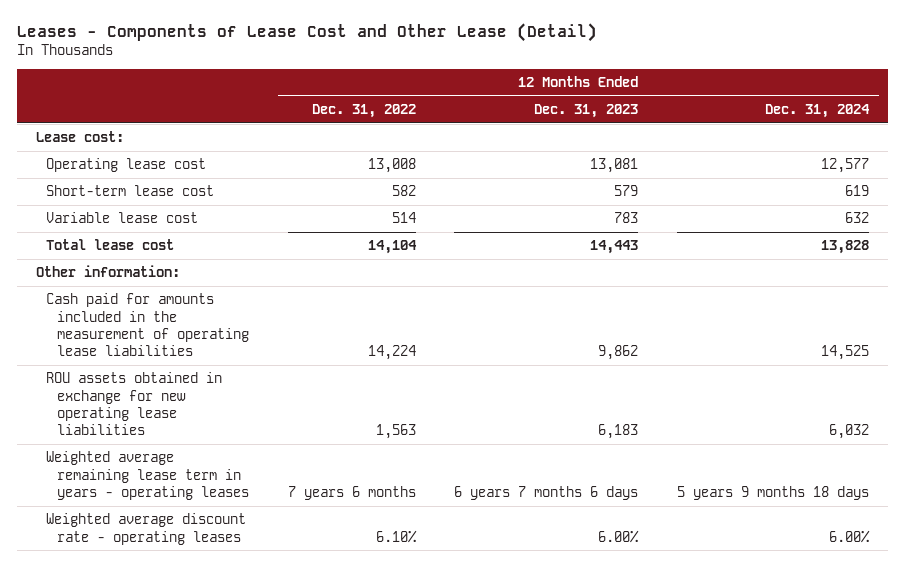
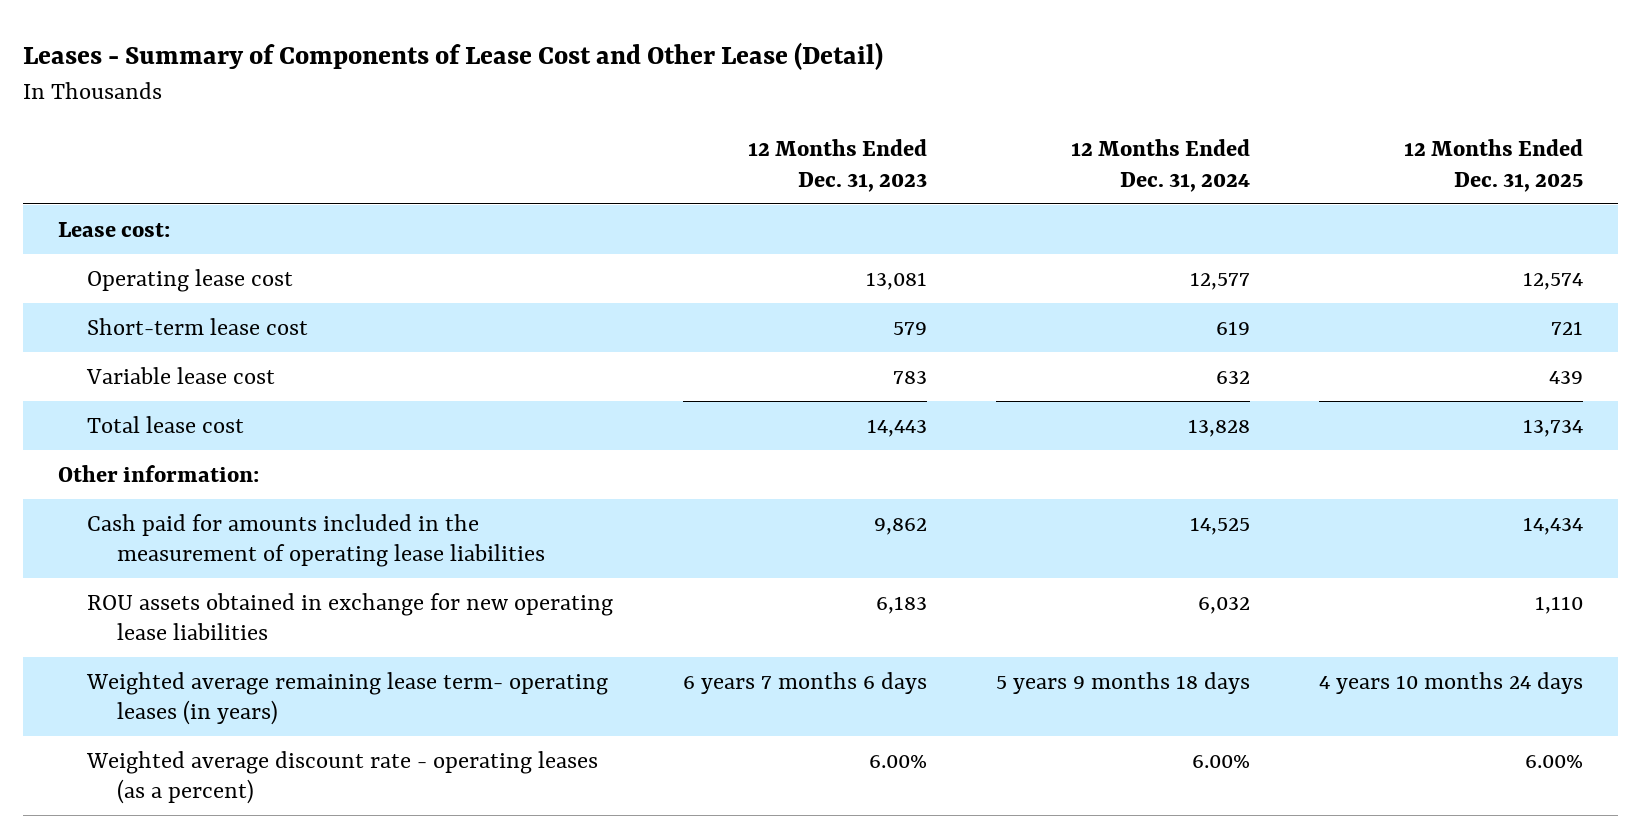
- Leases - Components of Lease Cost and Other Lease (Detail)
+ Leases - Summary of Components of Lease Cost and Other Lease (Detail)
- | 12 Months Ended Dec. 31, 2022 | 12 Months Ended Dec. 31, 2023 | 12 Months Ended Dec. 31, 2024
+ | 12 Months Ended Dec. 31, 2023 | 12 Months Ended Dec. 31, 2024 | 12 Months Ended Dec. 31, 2025
- Weighted average remaining lease term in years - operating leases | 7 years 6 months | 6 years 7 months 6 days | 5 years 9 months 18 days
- Weighted average discount rate - operating leases | 6.10% | 6.00% | 6.00%
+ Weighted average remaining lease term- operating leases (in years) | 6 years 7 months 6 days | 5 years 9 months 18 days | 4 years 10 months 24 days
+ Weighted average discount rate - operating leases (as a percent) | 6.00% | 6.00% | 6.00%

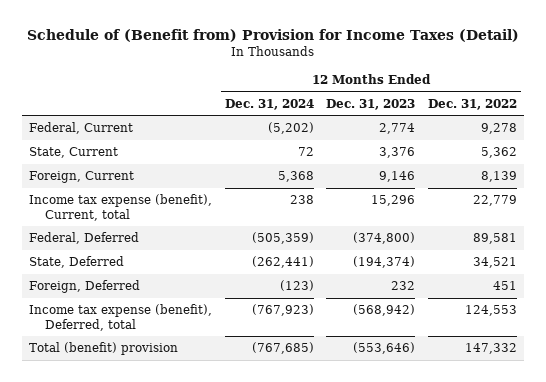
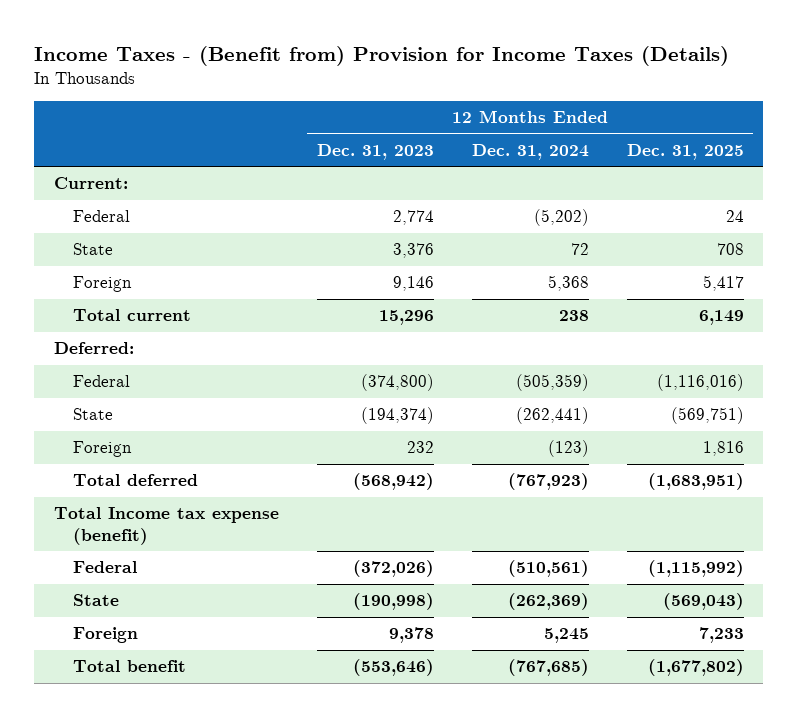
- Schedule of (Benefit from) Provision for Income Taxes (Detail)
+ Income Taxes - (Benefit from) Provision for Income Taxes (Details)
- | 12 Months Ended Dec. 31, 2024 | 12 Months Ended Dec. 31, 2023 | 12 Months Ended Dec. 31, 2022
+ | 12 Months Ended Dec. 31, 2023 | 12 Months Ended Dec. 31, 2024 | 12 Months Ended Dec. 31, 2025
- Federal, Current | (5,202) | 2,774 | 9,278
- State, Current | 72 | 3,376 | 5,362
- Foreign, Current | 5,368 | 9,146 | 8,139
- Income tax expense (benefit), Current, total | 238 | 15,296 | 22,779
- Federal, Deferred | (505,359) | (374,800) | 89,581
- State, Deferred | (262,441) | (194,374) | 34,521
- Foreign, Deferred | (123) | 232 | 451
- Income tax expense (benefit), Deferred, total | (767,923) | (568,942) | 124,553
- Total (benefit) provision | (767,685) | (553,646) | 147,332
+ Current:
+ Federal | 2,774 | (5,202) | 24
+ State | 3,376 | 72 | 708
+ Foreign | 9,146 | 5,368 | 5,417
+ Total current | 15,296 | 238 | 6,149
+ Deferred:
+ Federal | (374,800) | (505,359) | (1,116,016)
+ State | (194,374) | (262,441) | (569,751)
+ Foreign | 232 | (123) | 1,816
+ Total deferred | (568,942) | (767,923) | (1,683,951)
+ Total Income tax expense (benefit)
+ Federal | (372,026) | (510,561) | (1,115,992)
+ State | (190,998) | (262,369) | (569,043)
+ Foreign | 9,378 | 5,245 | 7,233
+ Total benefit | (553,646) | (767,685) | (1,677,802)

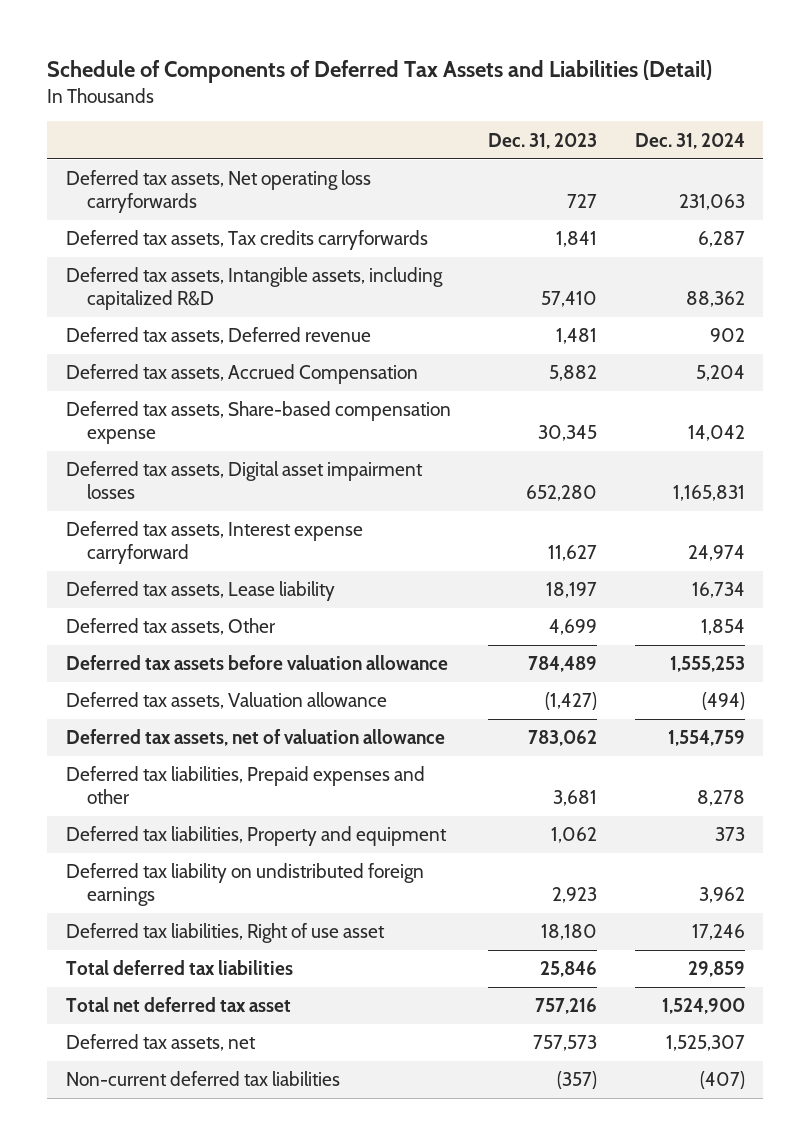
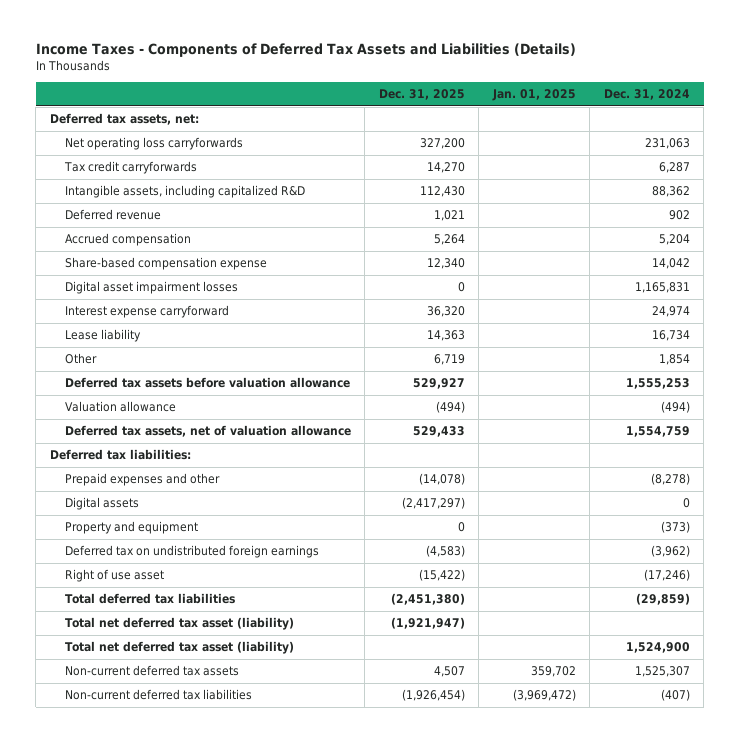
- Schedule of Components of Deferred Tax Assets and Liabilities (Detail)
+ Income Taxes - Components of Deferred Tax Assets and Liabilities (Details)
- | Dec. 31, 2023 | Dec. 31, 2024
+ | Dec. 31, 2025 | Jan. 01, 2025 | Dec. 31, 2024
- Deferred tax assets, Net operating loss carryforwards | 727 | 231,063
- Deferred tax assets, Tax credits carryforwards | 1,841 | 6,287
- Deferred tax assets, Intangible assets, including capitalized R&D | 57,410 | 88,362
- Deferred tax assets, Deferred revenue | 1,481 | 902
- Deferred tax assets, Accrued Compensation | 5,882 | 5,204
- Deferred tax assets, Share-based compensation expense | 30,345 | 14,042
- Deferred tax assets, Digital asset impairment losses | 652,280 | 1,165,831
- Deferred tax assets, Interest expense carryforward | 11,627 | 24,974
- Deferred tax assets, Lease liability | 18,197 | 16,734
- Deferred tax assets, Other | 4,699 | 1,854
+ Deferred tax assets, net:
+ Net operating loss carryforwards | 327,200 | | 231,063
+ Tax credit carryforwards | 14,270 | | 6,287
+ Intangible assets, including capitalized R&D | 112,430 | | 88,362
+ Deferred revenue | 1,021 | | 902
+ Accrued compensation | 5,264 | | 5,204
+ Share-based compensation expense | 12,340 | | 14,042
+ Digital asset impairment losses | 0 | | 1,165,831
+ Interest expense carryforward | 36,320 | | 24,974
+ Lease liability | 14,363 | | 16,734
+ Other | 6,719 | | 1,854
- Deferred tax assets, Valuation allowance | (1,427) | (494)
+ Valuation allowance | (494) | | (494)
- Deferred tax liabilities, Prepaid expenses and other | 3,681 | 8,278
- Deferred tax liabilities, Property and equipment | 1,062 | 373
- Deferred tax liability on undistributed foreign earnings | 2,923 | 3,962
- Deferred tax liabilities, Right of use asset | 18,180 | 17,246
- Total deferred tax liabilities | 25,846 | 29,859
- Total net deferred tax asset | 757,216 | 1,524,900
- Deferred tax assets, net | 757,573 | 1,525,307
+ Deferred tax liabilities:
+ Prepaid expenses and other | (14,078) | | (8,278)
+ Digital assets | (2,417,297) | | 0
+ Property and equipment | 0 | | (373)
+ Deferred tax on undistributed foreign earnings | (4,583) | | (3,962)
+ Right of use asset | (15,422) | | (17,246)
+ Total deferred tax liabilities | (2,451,380) | | (29,859)
+ Total net deferred tax asset (liability) | (1,921,947) | |
+ Total net deferred tax asset (liability) | | | 1,524,900
+ Non-current deferred tax assets | 4,507 | 359,702 | 1,525,307

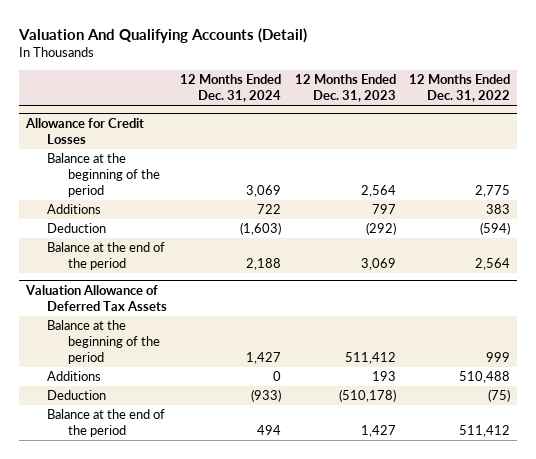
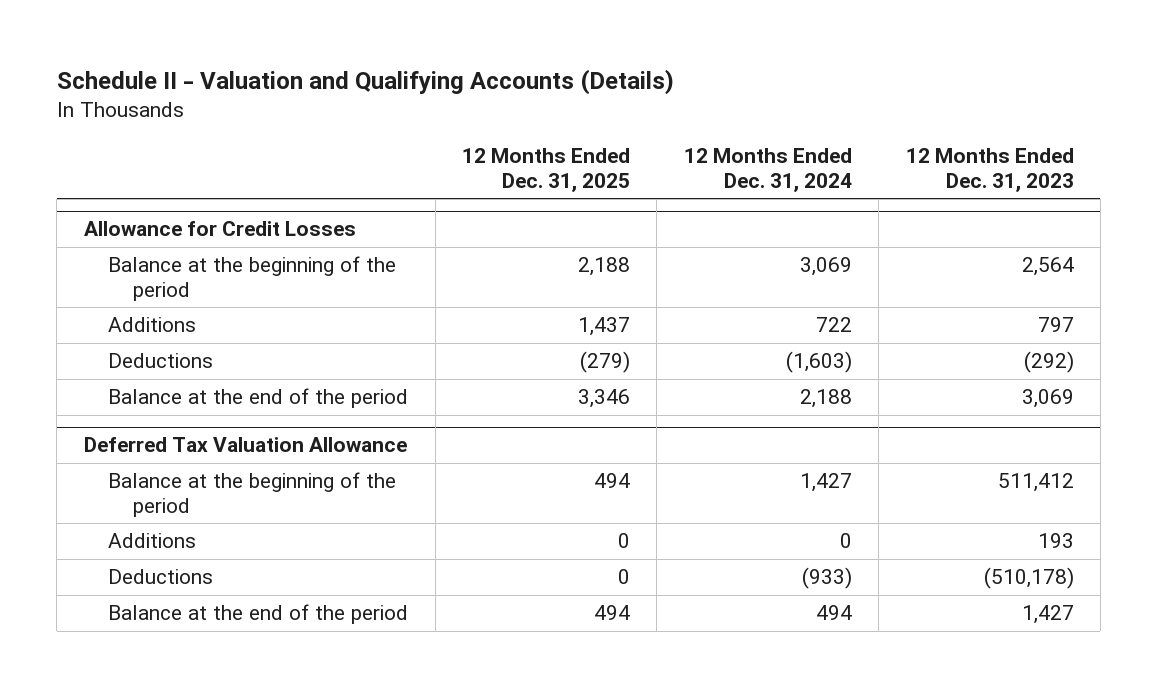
- Valuation And Qualifying Accounts (Detail)
+ Schedule II - Valuation and Qualifying Accounts (Details)
- | 12 Months Ended Dec. 31, 2024 | 12 Months Ended Dec. 31, 2023 | 12 Months Ended Dec. 31, 2022
+ | 12 Months Ended Dec. 31, 2025 | 12 Months Ended Dec. 31, 2024 | 12 Months Ended Dec. 31, 2023
@ Allowance for Credit Losses
- Deduction | (1,603) | (292) | (594)
+ Deductions | (279) | (1,603) | (292)
- Valuation Allowance of Deferred Tax Assets
+ Deferred Tax Valuation Allowance
- Deduction | (933) | (510,178) | (75)
+ Deductions | 0 | (933) | (510,178)

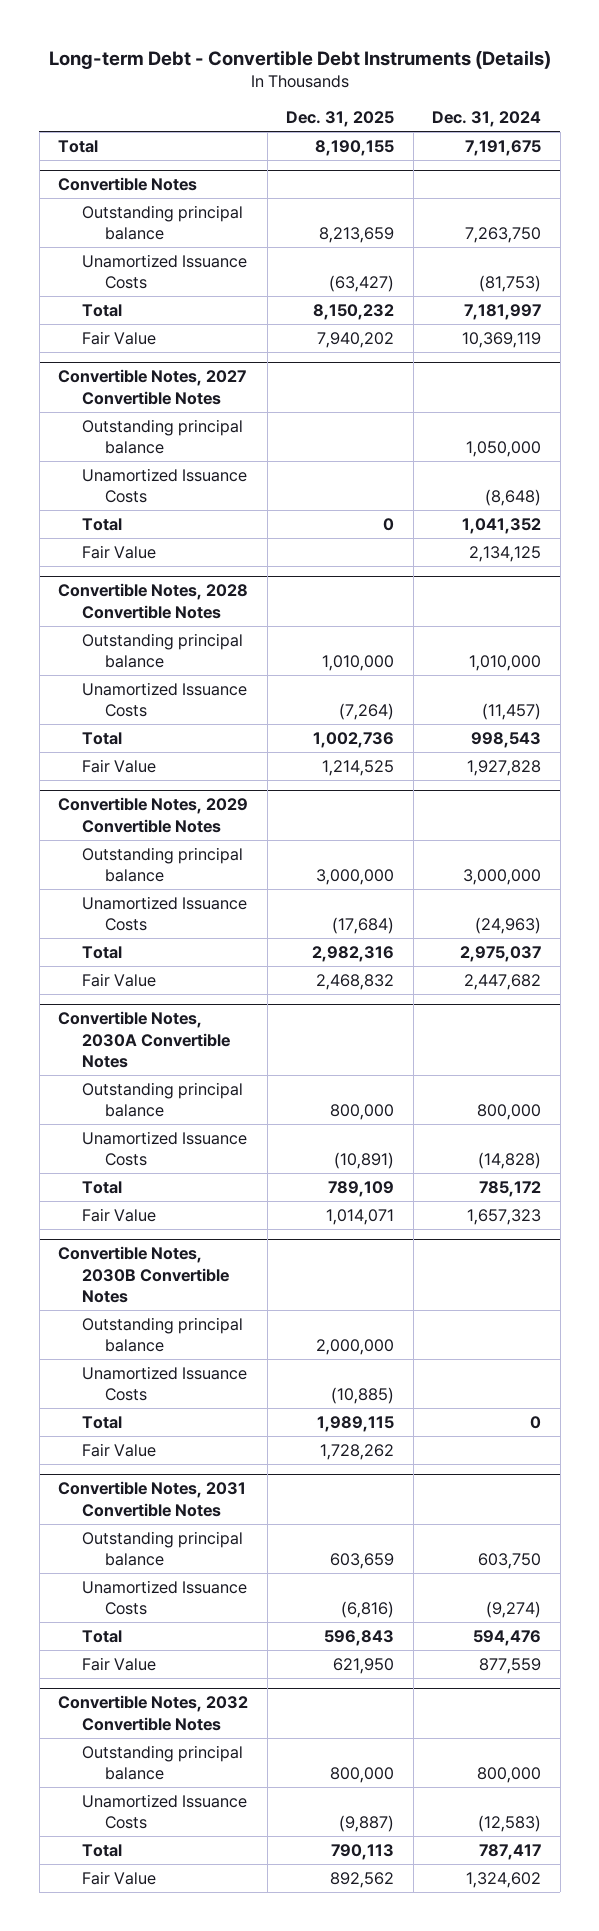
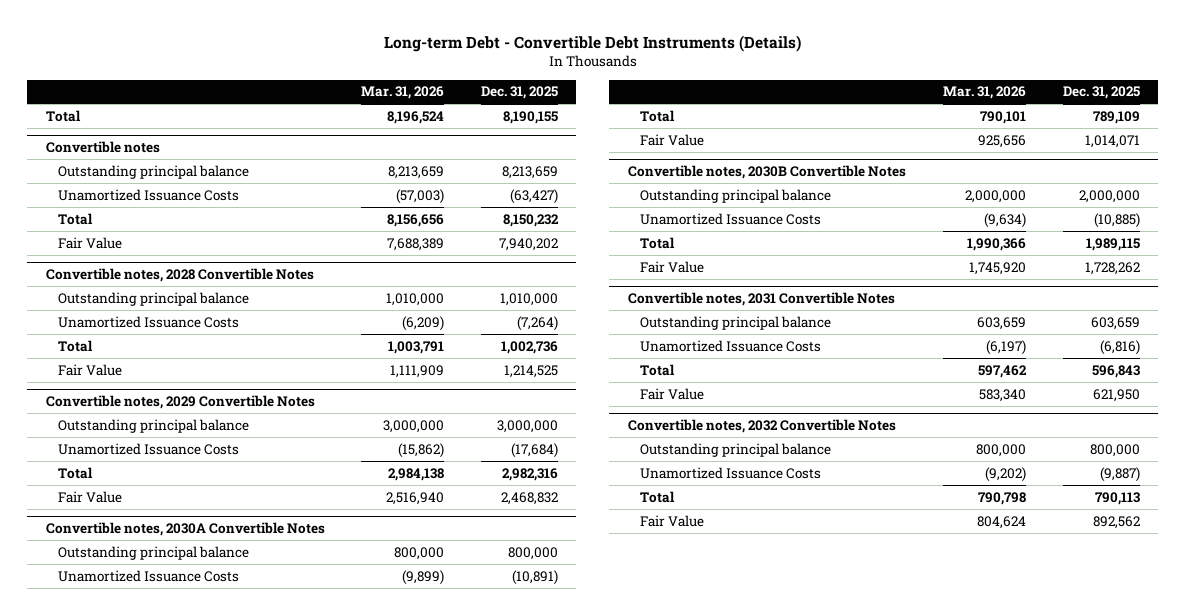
- | Dec. 31, 2025 | Dec. 31, 2024
+ | Mar. 31, 2026 | Dec. 31, 2025
- Convertible Notes
+ Convertible notes
- Convertible Notes, 2027 Convertible Notes
- Outstanding principal balance | | 1,050,000
- Unamortized Issuance Costs | | (8,648)
- Total | 0 | 1,041,352
- Fair Value | | 2,134,125
- Convertible Notes, 2028 Convertible Notes
+ Convertible notes, 2028 Convertible Notes
- Convertible Notes, 2029 Convertible Notes
+ Convertible notes, 2029 Convertible Notes
- Convertible Notes, 2030A Convertible Notes
+ Convertible notes, 2030A Convertible Notes
- Convertible Notes, 2030B Convertible Notes
+ Convertible notes, 2030B Convertible Notes
- Convertible Notes, 2031 Convertible Notes
+ Convertible notes, 2031 Convertible Notes
- Convertible Notes, 2032 Convertible Notes
+ Convertible notes, 2032 Convertible Notes

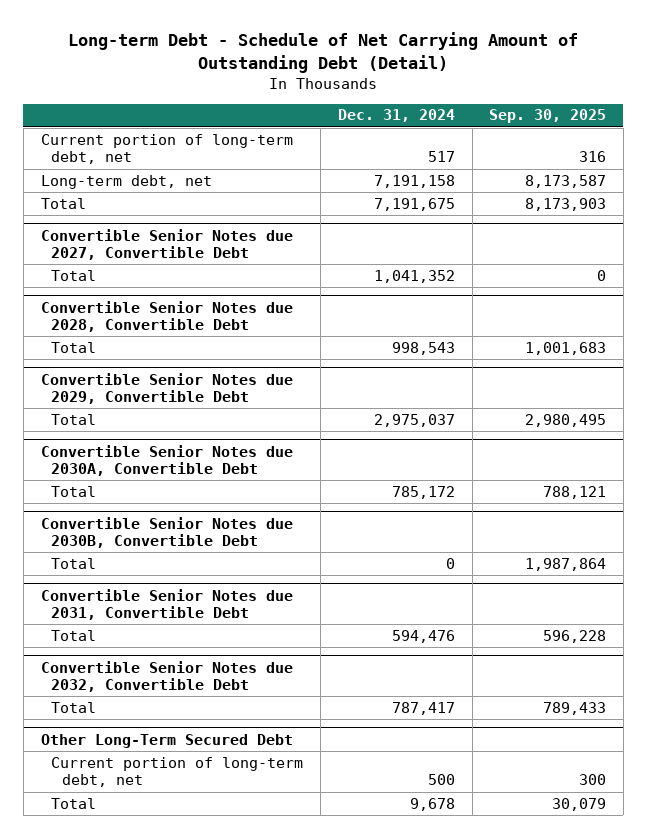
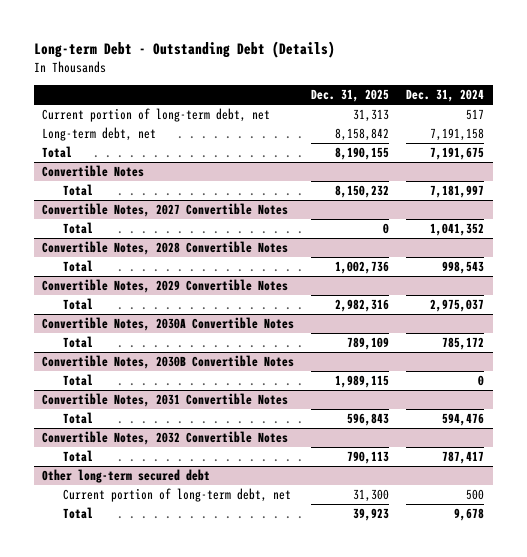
- Long-term Debt - Schedule of Net Carrying Amount of Outstanding Debt (Detail)
+ Long-term Debt - Outstanding Debt (Details)
- | Dec. 31, 2024 | Sep. 30, 2025
+ | Dec. 31, 2025 | Dec. 31, 2024
- Convertible Senior Notes due 2027, Convertible Debt
+ Convertible Notes
+ Total | 8,150,232 | 7,181,997
+ Convertible Notes, 2027 Convertible Notes
- Convertible Senior Notes due 2028, Convertible Debt
+ Convertible Notes, 2028 Convertible Notes
- Convertible Senior Notes due 2029, Convertible Debt
+ Convertible Notes, 2029 Convertible Notes
- Convertible Senior Notes due 2030A, Convertible Debt
+ Convertible Notes, 2030A Convertible Notes
- Convertible Senior Notes due 2030B, Convertible Debt
+ Convertible Notes, 2030B Convertible Notes
- Convertible Senior Notes due 2031, Convertible Debt
+ Convertible Notes, 2031 Convertible Notes
- Convertible Senior Notes due 2032, Convertible Debt
+ Convertible Notes, 2032 Convertible Notes
- Other Long-Term Secured Debt
+ Other long-term secured debt

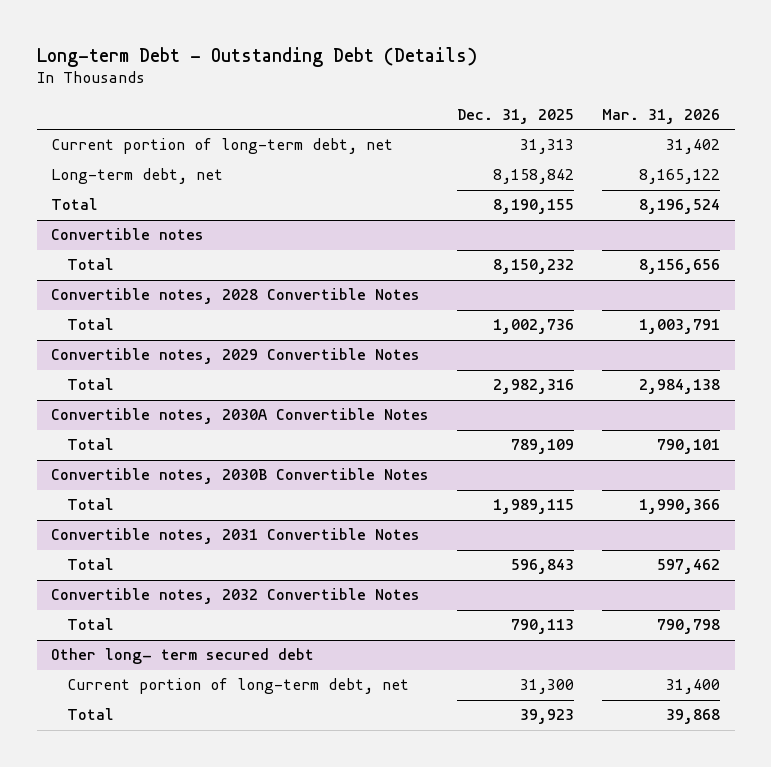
- | Dec. 31, 2025 | Dec. 31, 2024
+ | Dec. 31, 2025 | Mar. 31, 2026
- Convertible Notes
+ Convertible notes
- Convertible Notes, 2027 Convertible Notes
- Total | 0 | 1,041,352
- Convertible Notes, 2028 Convertible Notes
+ Convertible notes, 2028 Convertible Notes
- Convertible Notes, 2029 Convertible Notes
+ Convertible notes, 2029 Convertible Notes
- Convertible Notes, 2030A Convertible Notes
+ Convertible notes, 2030A Convertible Notes
- Convertible Notes, 2030B Convertible Notes
+ Convertible notes, 2030B Convertible Notes
- Convertible Notes, 2031 Convertible Notes
+ Convertible notes, 2031 Convertible Notes
- Convertible Notes, 2032 Convertible Notes
+ Convertible notes, 2032 Convertible Notes
- Other long-term secured debt
+ Other long- term secured debt

